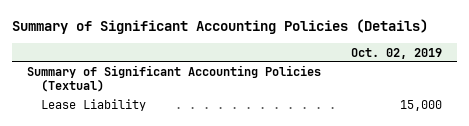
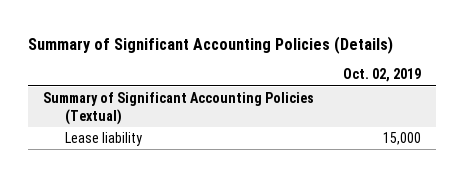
- Lease Liability | 15,000
+ Lease liability | 15,000

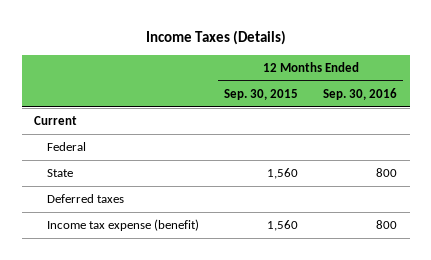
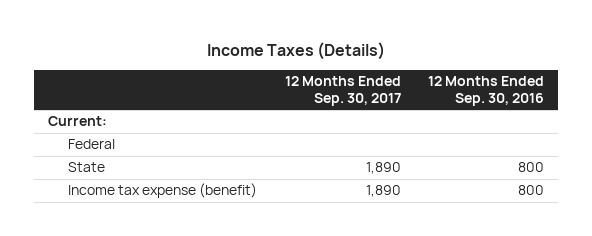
- | 12 Months Ended Sep. 30, 2015 | 12 Months Ended Sep. 30, 2016
+ | 12 Months Ended Sep. 30, 2017 | 12 Months Ended Sep. 30, 2016
- Current
+ Current:
- Deferred taxes

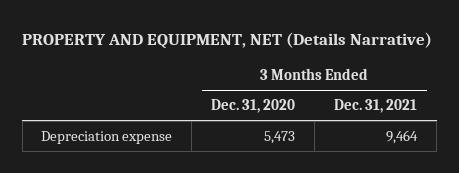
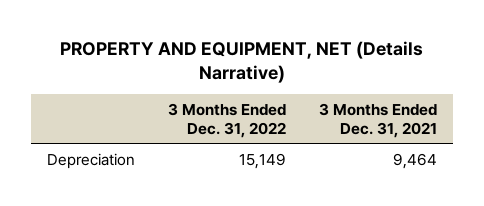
- | 3 Months Ended Dec. 31, 2020 | 3 Months Ended Dec. 31, 2021
+ | 3 Months Ended Dec. 31, 2022 | 3 Months Ended Dec. 31, 2021
- Depreciation expense | 5,473 | 9,464
+ Depreciation | 15,149 | 9,464

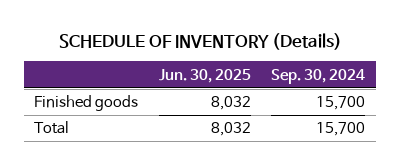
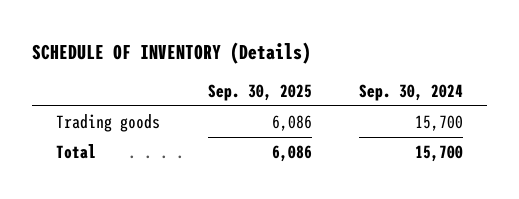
- | Jun. 30, 2025 | Sep. 30, 2024
+ | Sep. 30, 2025 | Sep. 30, 2024
- Finished goods | 8,032 | 15,700
+ Trading goods | 6,086 | 15,700

